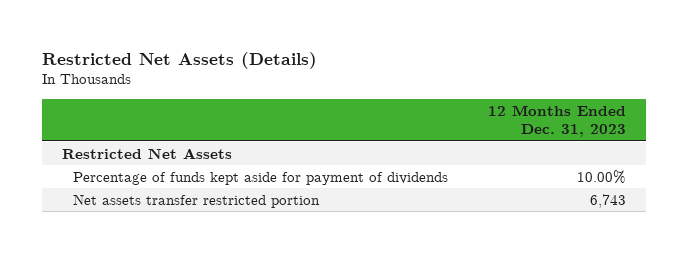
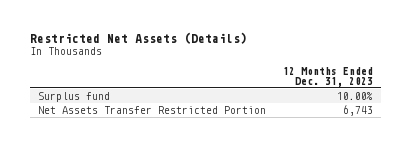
- Restricted Net Assets
- Percentage of funds kept aside for payment of dividends | 10.00%
- Net assets transfer restricted portion | 6,743
+ Surplus fund | 10.00%
+ Net Assets Transfer Restricted Portion | 6,743

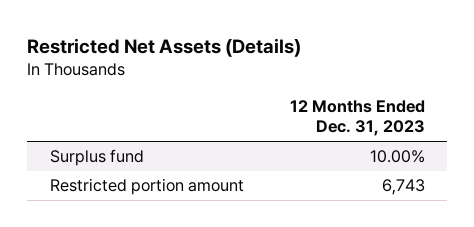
- Net Assets Transfer Restricted Portion | 6,743
+ Restricted portion amount | 6,743

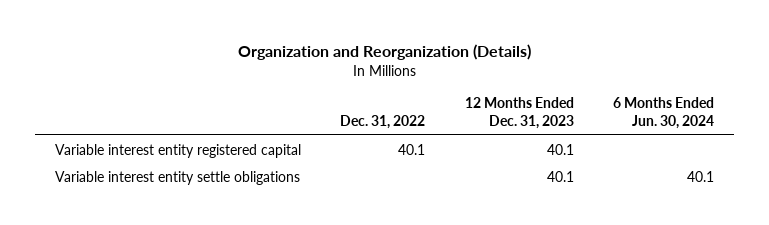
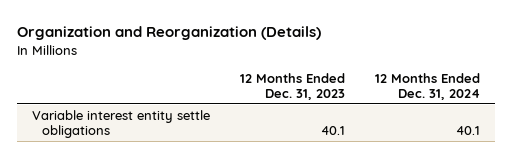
- | Dec. 31, 2022 | 12 Months Ended Dec. 31, 2023 | 6 Months Ended Jun. 30, 2024
+ | 12 Months Ended Dec. 31, 2023 | 12 Months Ended Dec. 31, 2024
- Variable interest entity registered capital | 40.1 | 40.1 |

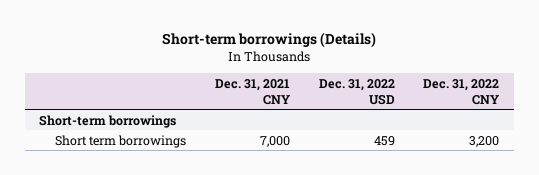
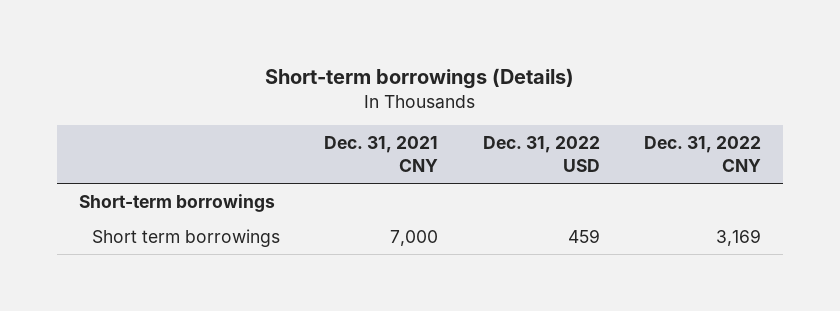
- Short term borrowings | 7,000 | 459 | 3,200
+ Short term borrowings | 7,000 | 459 | 3,169

